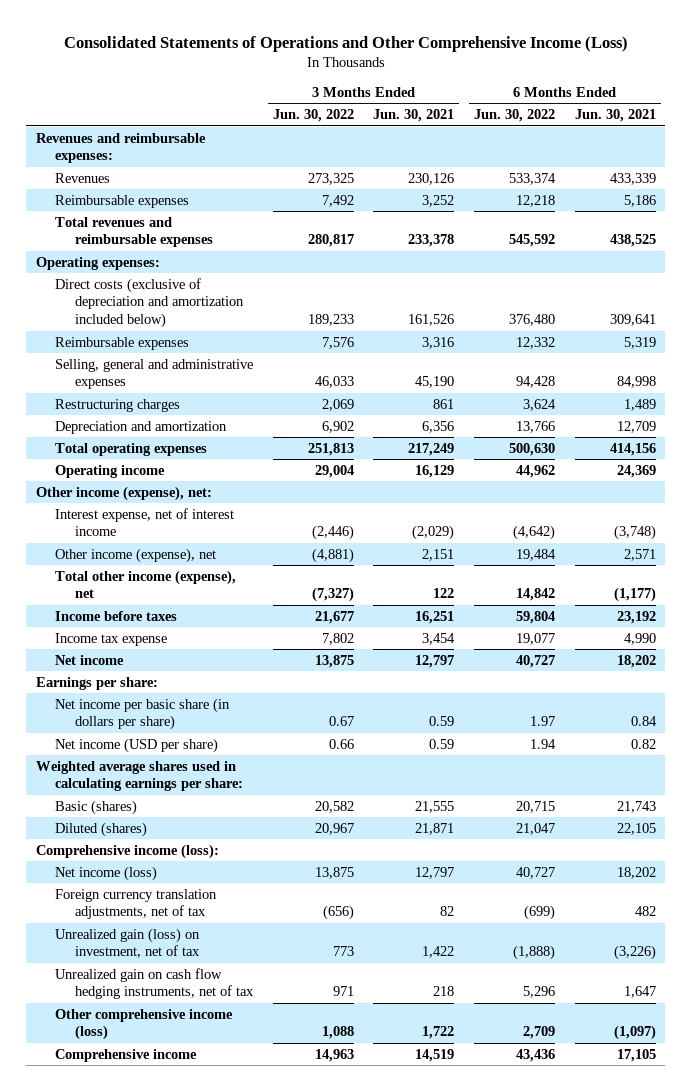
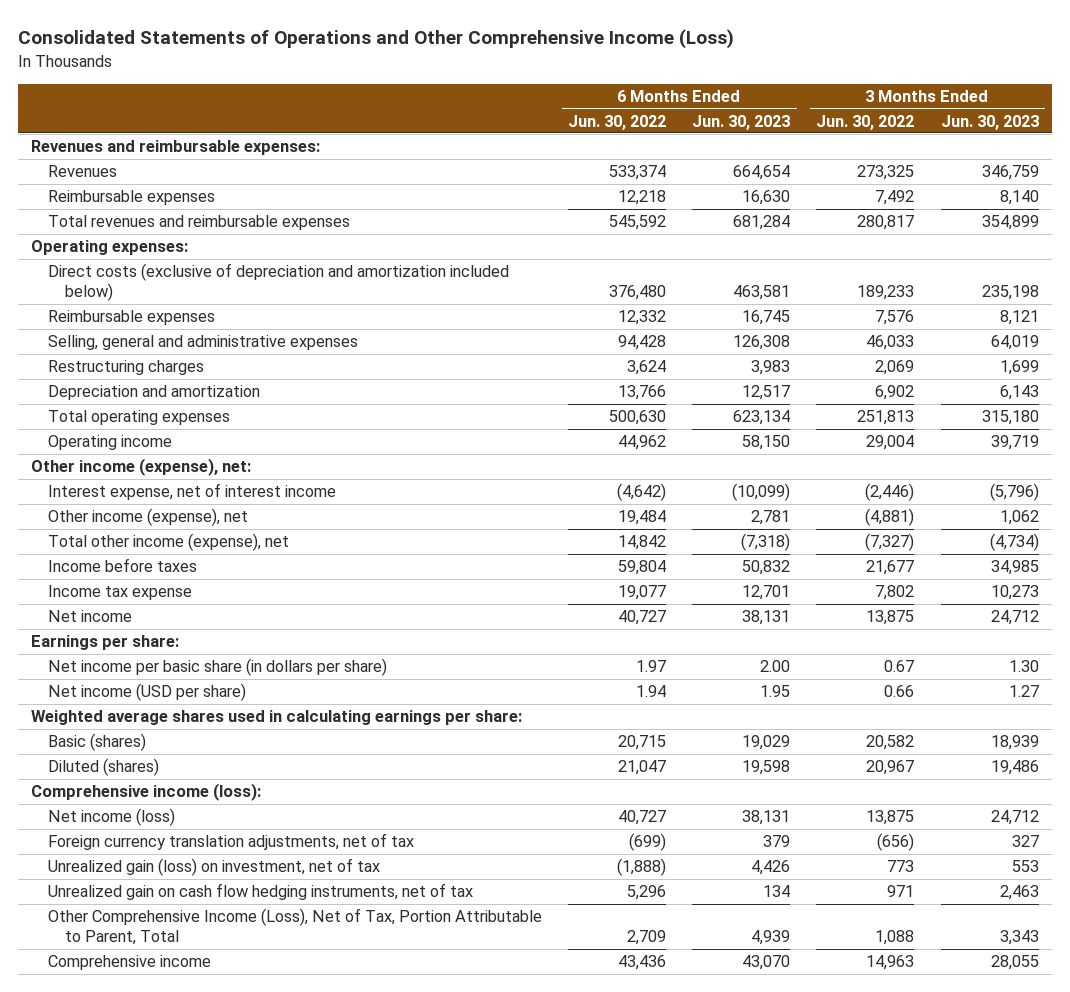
- | 3 Months Ended Jun. 30, 2022 | 3 Months Ended Jun. 30, 2021 | 6 Months Ended Jun. 30, 2022 | 6 Months Ended Jun. 30, 2021
+ | 6 Months Ended Jun. 30, 2022 | 6 Months Ended Jun. 30, 2023 | 3 Months Ended Jun. 30, 2022 | 3 Months Ended Jun. 30, 2023
- Other comprehensive income (loss) | 1,088 | 1,722 | 2,709 | (1,097)
+ Other Comprehensive Income (Loss), Net of Tax, Portion Attributable to Parent, Total | 2,709 | 4,939 | 1,088 | 3,343

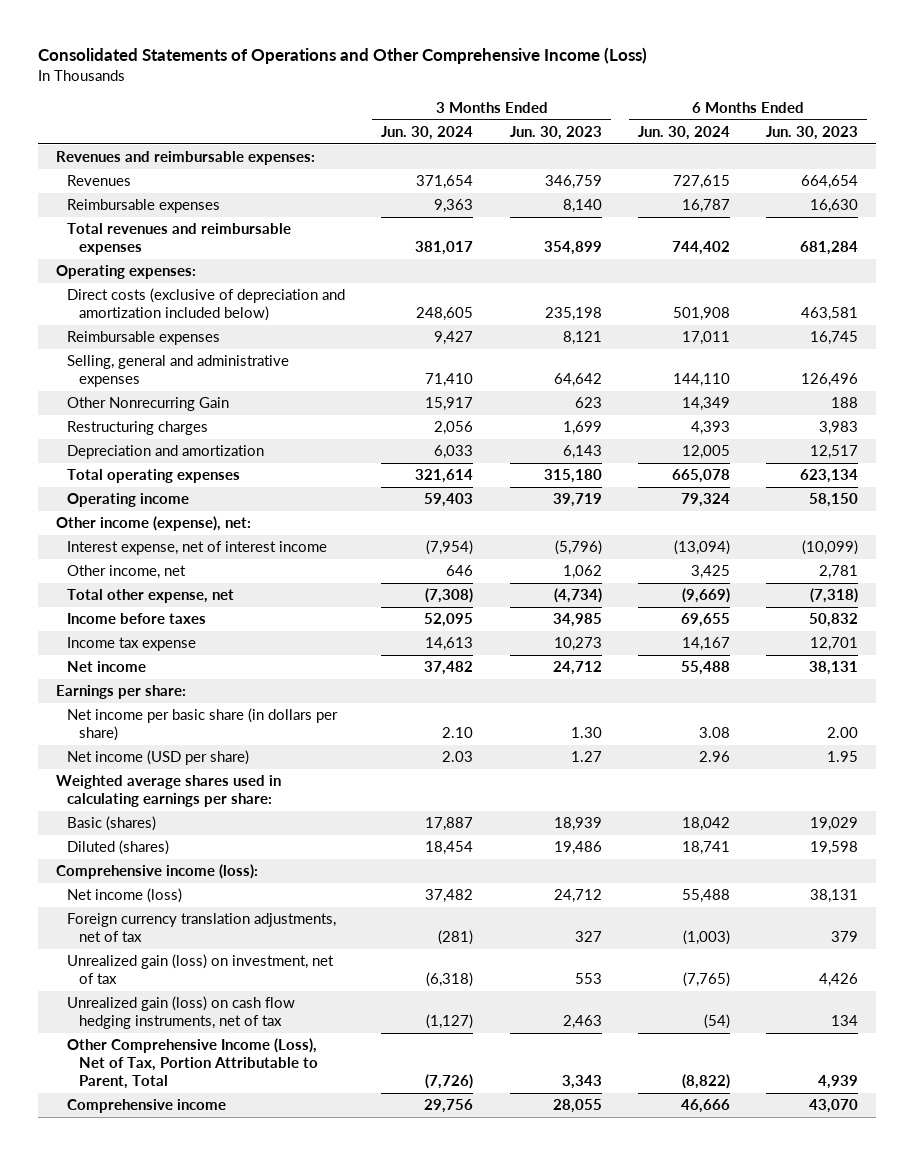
- | 6 Months Ended Jun. 30, 2022 | 6 Months Ended Jun. 30, 2023 | 3 Months Ended Jun. 30, 2022 | 3 Months Ended Jun. 30, 2023
+ | 3 Months Ended Jun. 30, 2024 | 3 Months Ended Jun. 30, 2023 | 6 Months Ended Jun. 30, 2024 | 6 Months Ended Jun. 30, 2023
- Selling, general and administrative expenses | 94,428 | 126,308 | 46,033 | 64,019
+ Selling, general and administrative expenses | 71,410 | 64,642 | 144,110 | 126,496
+ Other Nonrecurring Gain | 15,917 | 623 | 14,349 | 188
- Other income (expense), net | 19,484 | 2,781 | (4,881) | 1,062
- Total other income (expense), net | 14,842 | (7,318) | (7,327) | (4,734)
+ Other income, net | 646 | 1,062 | 3,425 | 2,781
+ Total other expense, net | (7,308) | (4,734) | (9,669) | (7,318)
- Unrealized gain on cash flow hedging instruments, net of tax | 5,296 | 134 | 971 | 2,463
+ Unrealized gain (loss) on cash flow hedging instruments, net of tax | (1,127) | 2,463 | (54) | 134

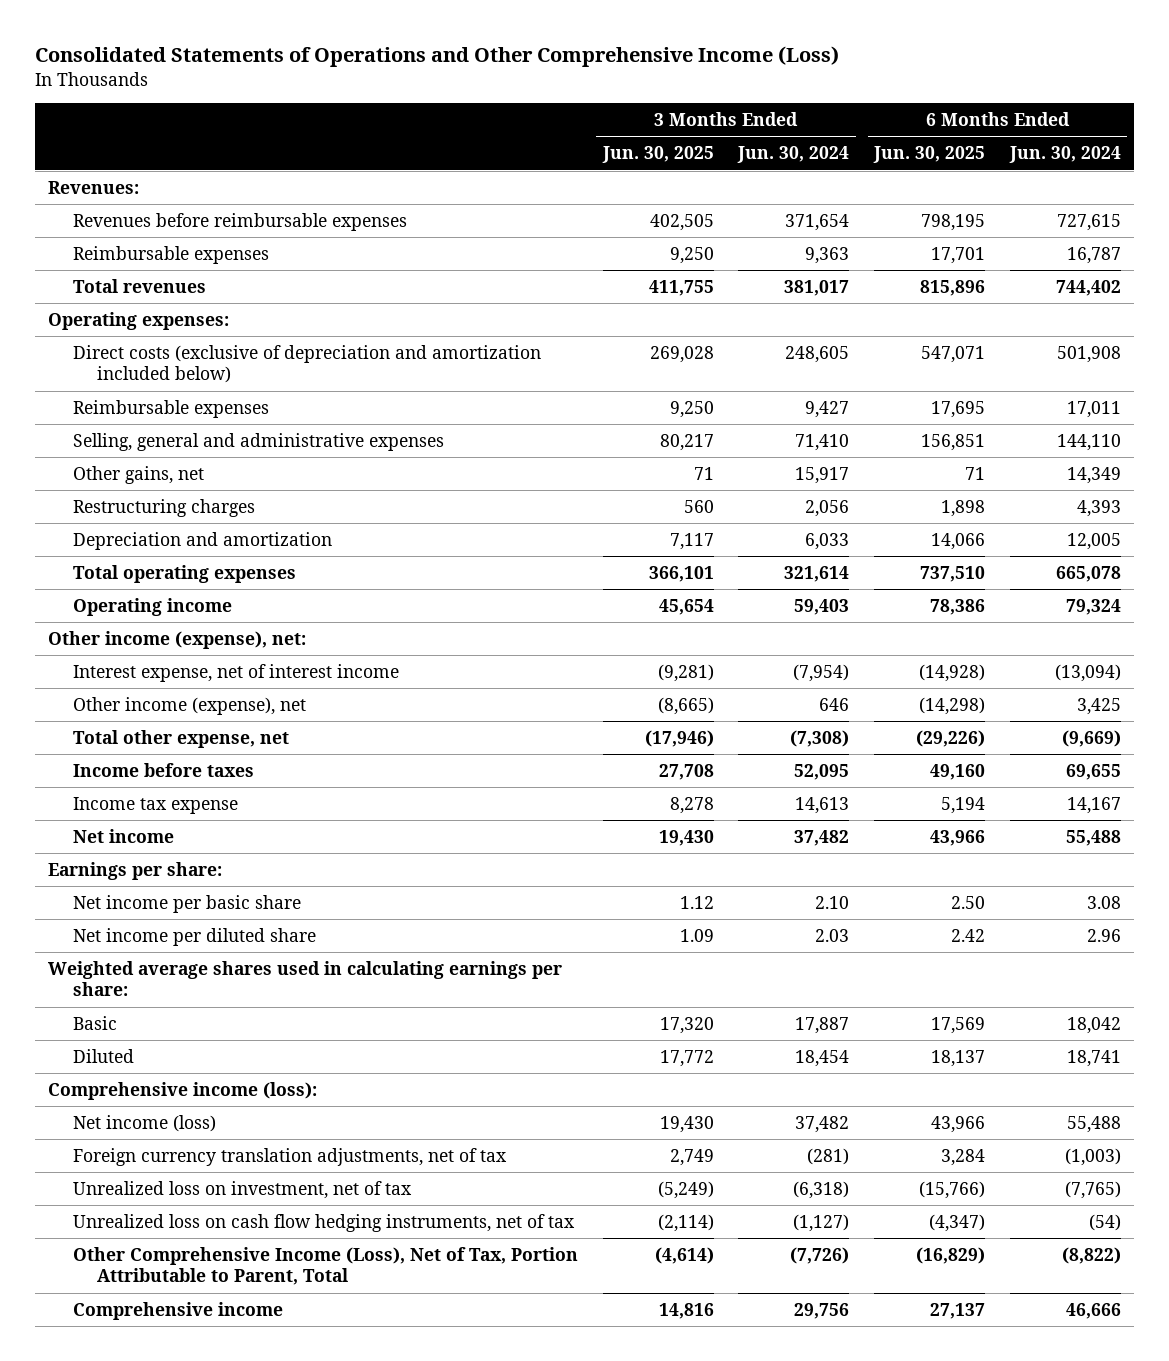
- | 3 Months Ended Jun. 30, 2024 | 3 Months Ended Jun. 30, 2023 | 6 Months Ended Jun. 30, 2024 | 6 Months Ended Jun. 30, 2023
+ | 3 Months Ended Jun. 30, 2025 | 3 Months Ended Jun. 30, 2024 | 6 Months Ended Jun. 30, 2025 | 6 Months Ended Jun. 30, 2024
- Revenues and reimbursable expenses:
- Revenues | 371,654 | 346,759 | 727,615 | 664,654
+ Revenues:
+ Revenues before reimbursable expenses | 402,505 | 371,654 | 798,195 | 727,615
- Total revenues and reimbursable expenses | 381,017 | 354,899 | 744,402 | 681,284
+ Total revenues | 411,755 | 381,017 | 815,896 | 744,402
- Other Nonrecurring Gain | 15,917 | 623 | 14,349 | 188
+ Other gains, net | 71 | 15,917 | 71 | 14,349
- Other income, net | 646 | 1,062 | 3,425 | 2,781
+ Other income (expense), net | (8,665) | 646 | (14,298) | 3,425
- Net income per basic share (in dollars per share) | 2.10 | 1.30 | 3.08 | 2.00
- Net income (USD per share) | 2.03 | 1.27 | 2.96 | 1.95
+ Net income per basic share | 1.12 | 2.10 | 2.50 | 3.08
+ Net income per diluted share | 1.09 | 2.03 | 2.42 | 2.96
- Basic (shares) | 17,887 | 18,939 | 18,042 | 19,029
- Diluted (shares) | 18,454 | 19,486 | 18,741 | 19,598
+ Basic | 17,320 | 17,887 | 17,569 | 18,042
+ Diluted | 17,772 | 18,454 | 18,137 | 18,741
- Unrealized gain (loss) on investment, net of tax | (6,318) | 553 | (7,765) | 4,426
- Unrealized gain (loss) on cash flow hedging instruments, net of tax | (1,127) | 2,463 | (54) | 134
+ Unrealized loss on investment, net of tax | (5,249) | (6,318) | (15,766) | (7,765)
+ Unrealized loss on cash flow hedging instruments, net of tax | (2,114) | (1,127) | (4,347) | (54)

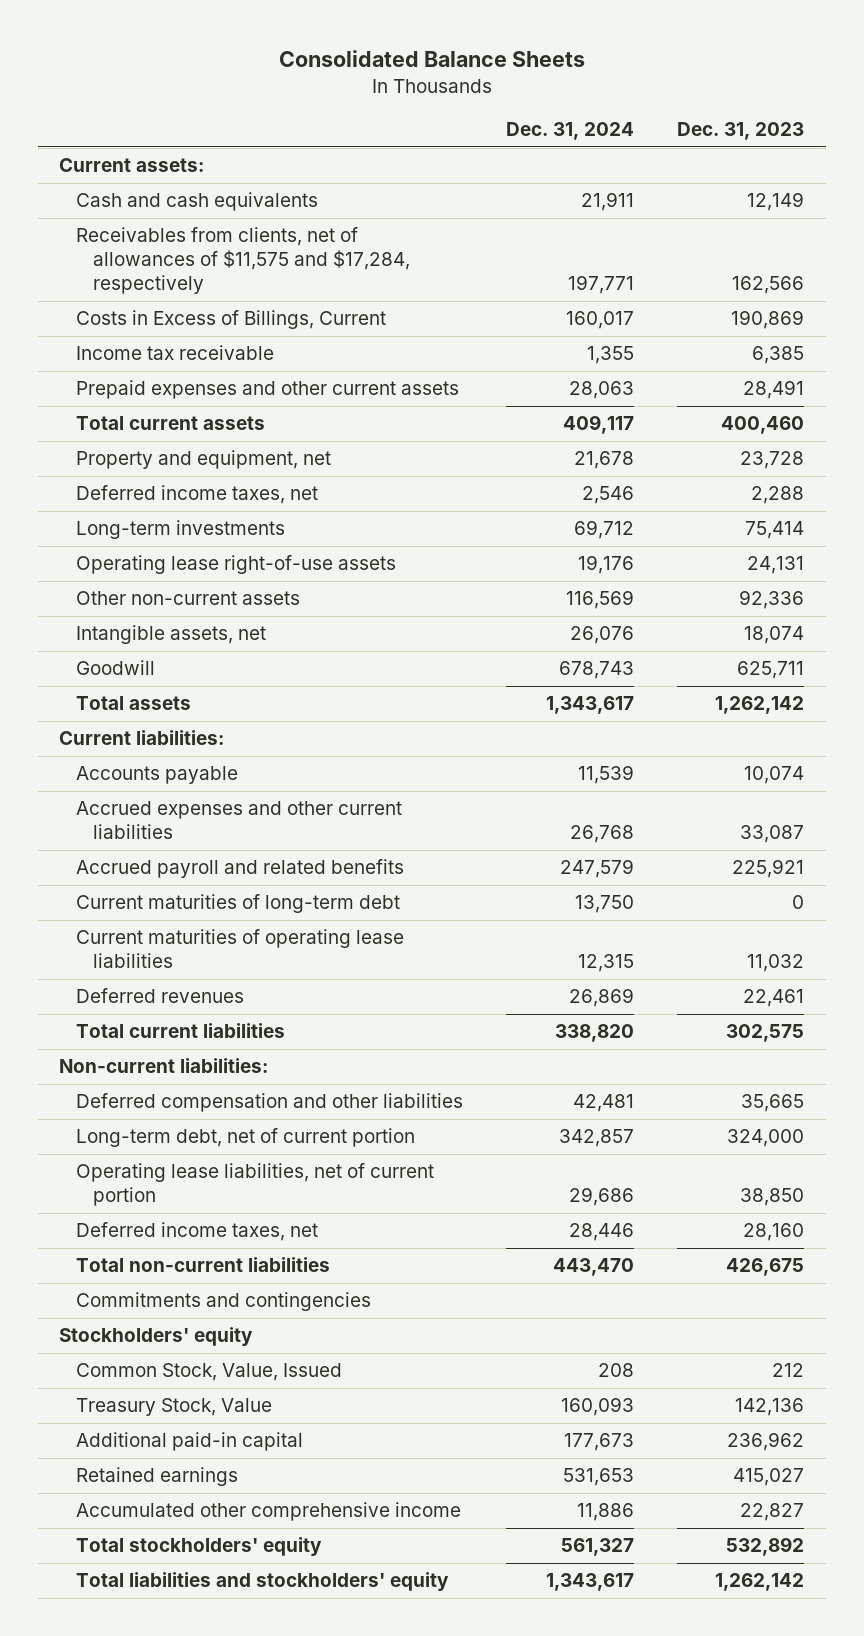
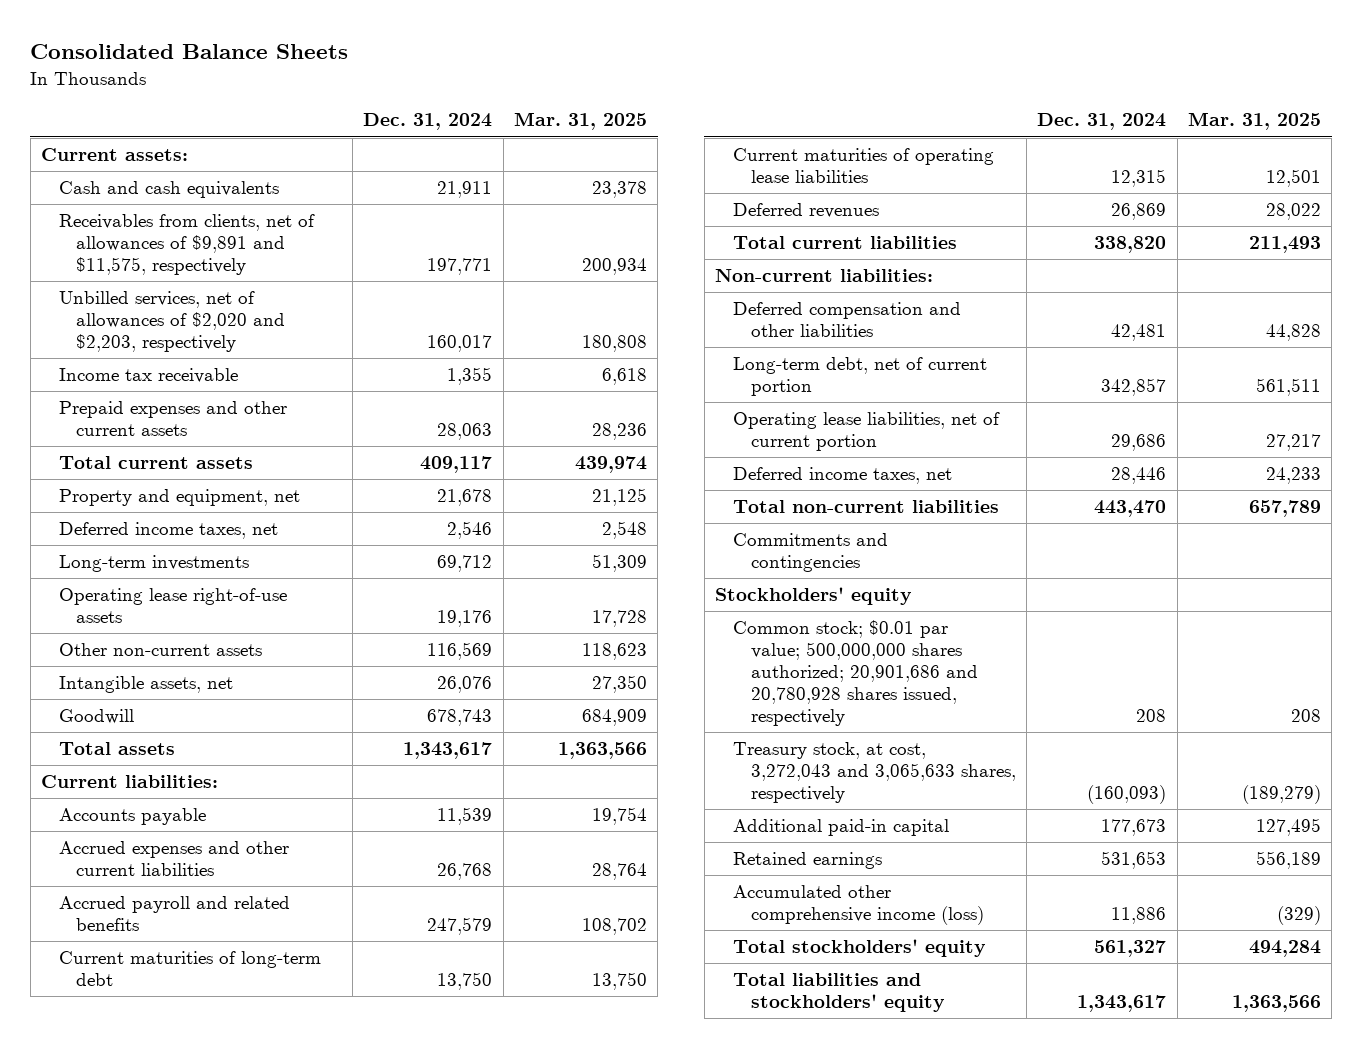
- | Dec. 31, 2024 | Dec. 31, 2023
+ | Dec. 31, 2024 | Mar. 31, 2025
- Receivables from clients, net of allowances of $11,575 and $17,284, respectively | 197,771 | 162,566
- Costs in Excess of Billings, Current | 160,017 | 190,869
+ Receivables from clients, net of allowances of $9,891 and $11,575, respectively | 197,771 | 200,934
+ Unbilled services, net of allowances of $2,020 and $2,203, respectively | 160,017 | 180,808
- Common Stock, Value, Issued | 208 | 212
- Treasury Stock, Value | 160,093 | 142,136
+ Common stock; $0.01 par value; 500,000,000 shares authorized; 20,901,686 and 20,780,928 shares issued, respectively | 208 | 208
+ Treasury stock, at cost, 3,272,043 and 3,065,633 shares, respectively | (160,093) | (189,279)
- Accumulated other comprehensive income | 11,886 | 22,827
+ Accumulated other comprehensive income (loss) | 11,886 | (329)

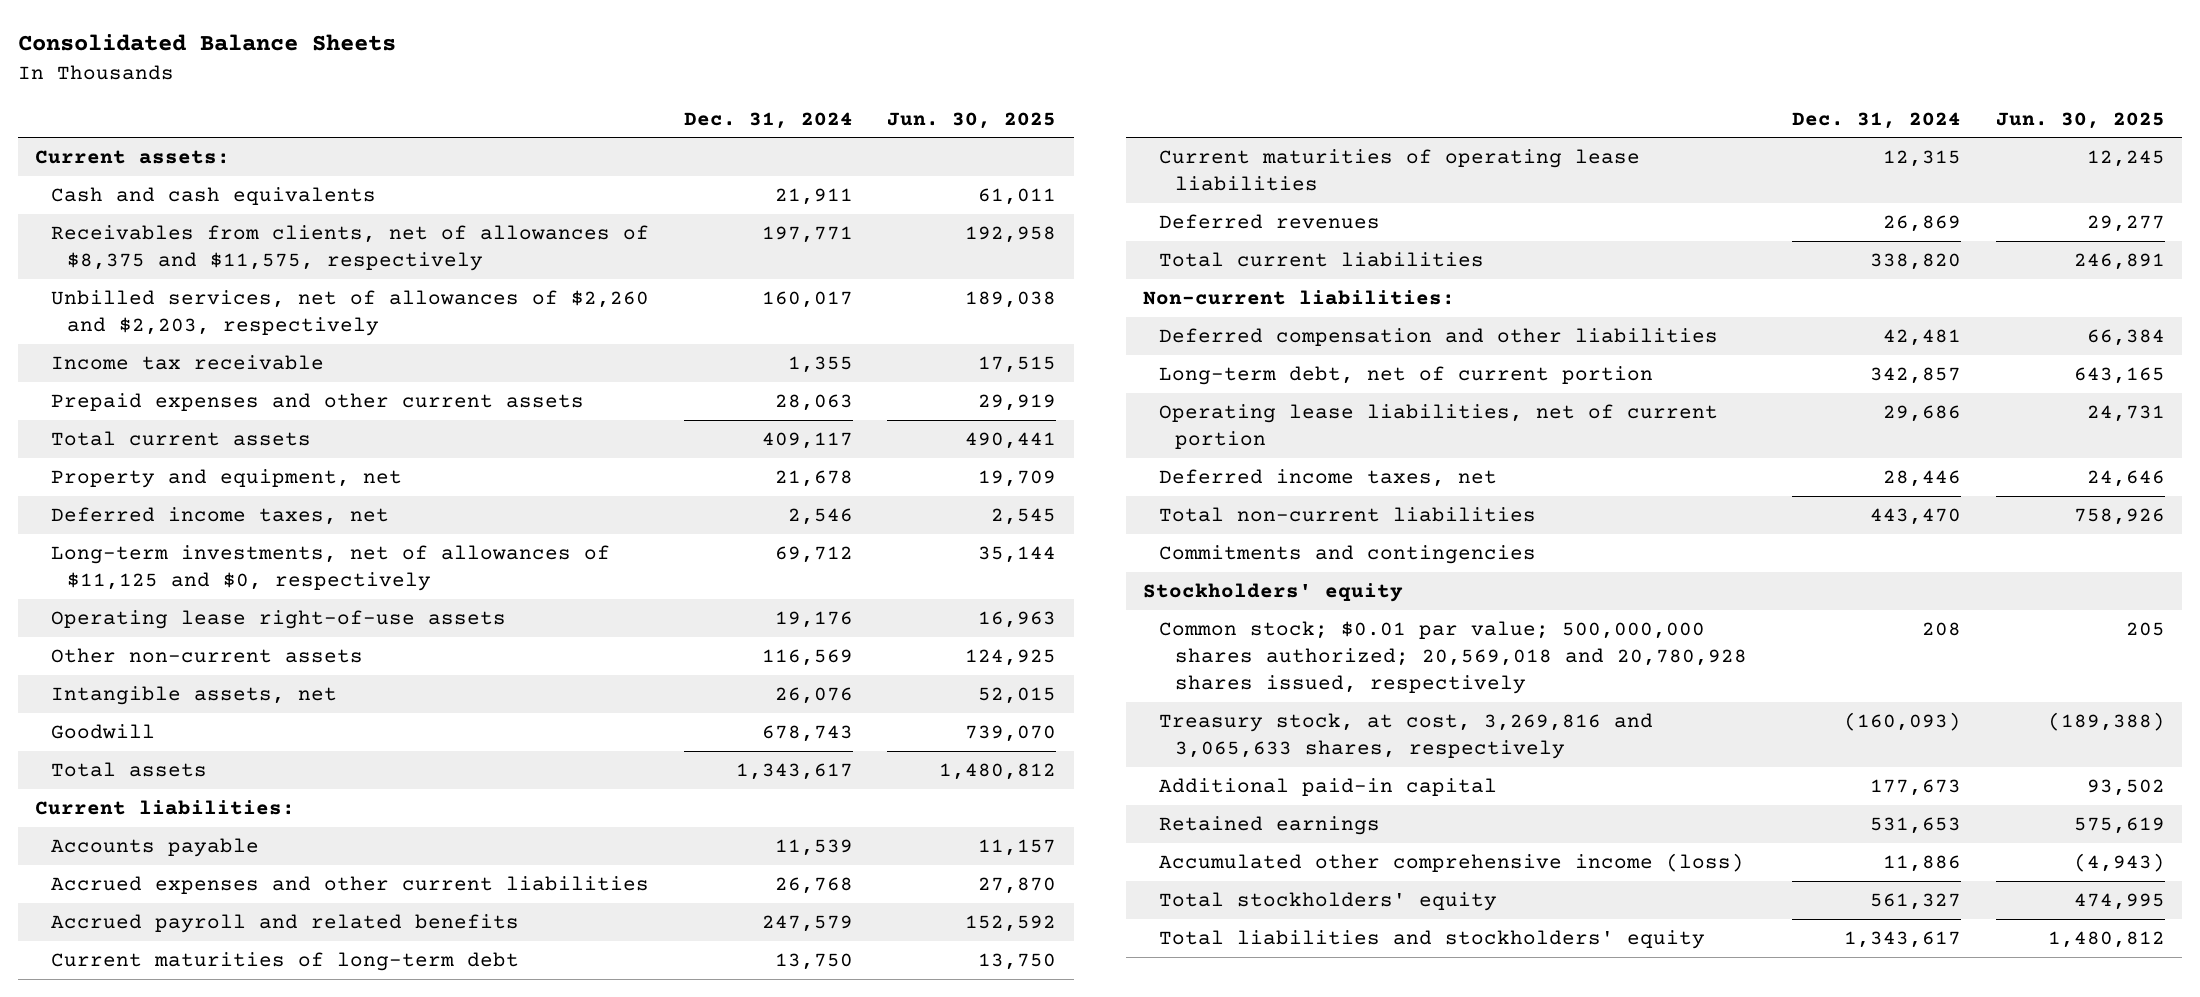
- | Dec. 31, 2024 | Mar. 31, 2025
+ | Dec. 31, 2024 | Jun. 30, 2025
- Receivables from clients, net of allowances of $9,891 and $11,575, respectively | 197,771 | 200,934
- Unbilled services, net of allowances of $2,020 and $2,203, respectively | 160,017 | 180,808
+ Receivables from clients, net of allowances of $8,375 and $11,575, respectively | 197,771 | 192,958
+ Unbilled services, net of allowances of $2,260 and $2,203, respectively | 160,017 | 189,038
- Long-term investments | 69,712 | 51,309
+ Long-term investments, net of allowances of $11,125 and $0, respectively | 69,712 | 35,144
- Common stock; $0.01 par value; 500,000,000 shares authorized; 20,901,686 and 20,780,928 shares issued, respectively | 208 | 208
- Treasury stock, at cost, 3,272,043 and 3,065,633 shares, respectively | (160,093) | (189,279)
+ Common stock; $0.01 par value; 500,000,000 shares authorized; 20,569,018 and 20,780,928 shares issued, respectively | 208 | 205
+ Treasury stock, at cost, 3,269,816 and 3,065,633 shares, respectively | (160,093) | (189,388)

